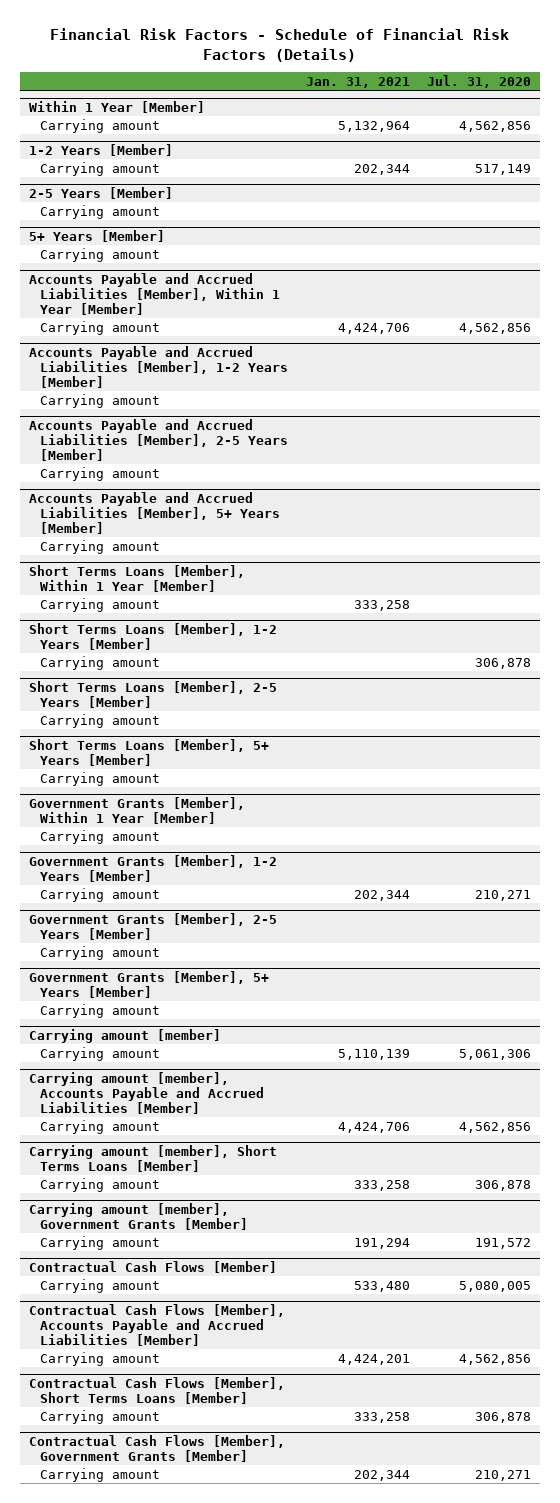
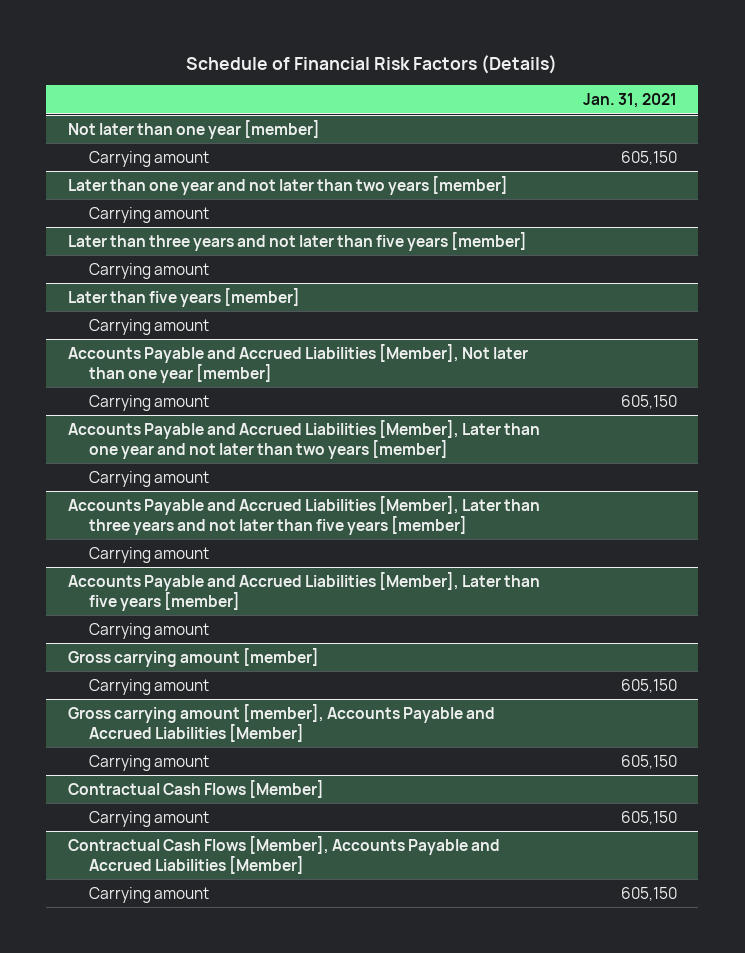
- Financial Risk Factors - Schedule of Financial Risk Factors (Details)
+ Schedule of Financial Risk Factors (Details)
- | Jan. 31, 2021 | Jul. 31, 2020
+ | Jan. 31, 2021
- Within 1 Year [Member]
- Carrying amount | 5,132,964 | 4,562,856
- 1-2 Years [Member]
- Carrying amount | 202,344 | 517,149
- 2-5 Years [Member]
- Carrying amount
- 5+ Years [Member]
- Carrying amount
- Accounts Payable and Accrued Liabilities [Member], Within 1 Year [Member]
- Carrying amount | 4,424,706 | 4,562,856
- Accounts Payable and Accrued Liabilities [Member], 1-2 Years [Member]
- Carrying amount
- Accounts Payable and Accrued Liabilities [Member], 2-5 Years [Member]
- Carrying amount
- Accounts Payable and Accrued Liabilities [Member], 5+ Years [Member]
- Carrying amount
- Short Terms Loans [Member], Within 1 Year [Member]
- Carrying amount | 333,258 |
- Short Terms Loans [Member], 1-2 Years [Member]
+ Not later than one year [member]
+ Carrying amount | 605,150
+ Later than one year and not later than two years [member]
- Short Terms Loans [Member], 2-5 Years [Member]
+ Later than three years and not later than five years [member]
- Short Terms Loans [Member], 5+ Years [Member]
+ Later than five years [member]
- Government Grants [Member], Within 1 Year [Member]
+ Accounts Payable and Accrued Liabilities [Member], Not later than one year [member]
+ Carrying amount | 605,150
+ Accounts Payable and Accrued Liabilities [Member], Later than one year and not later than two years [member]
- Government Grants [Member], 1-2 Years [Member]
- Carrying amount | 202,344 | 210,271
- Government Grants [Member], 2-5 Years [Member]
+ Accounts Payable and Accrued Liabilities [Member], Later than three years and not later than five years [member]
- Government Grants [Member], 5+ Years [Member]
+ Accounts Payable and Accrued Liabilities [Member], Later than five years [member]
- Carrying amount [member]
- Carrying amount | 5,110,139 | 5,061,306
- Carrying amount [member], Accounts Payable and Accrued Liabilities [Member]
- Carrying amount | 4,424,706 | 4,562,856
- Carrying amount [member], Short Terms Loans [Member]
- Carrying amount | 333,258 | 306,878
- Carrying amount [member], Government Grants [Member]
- Carrying amount | 191,294 | 191,572
+ Gross carrying amount [member]
+ Carrying amount | 605,150
+ Gross carrying amount [member], Accounts Payable and Accrued Liabilities [Member]
+ Carrying amount | 605,150
@ Contractual Cash Flows [Member]
- Carrying amount | 533,480 | 5,080,005
+ Carrying amount | 605,150
@ Contractual Cash Flows [Member], Accounts Payable and Accrued Liabilities [Member]
- Carrying amount | 4,424,201 | 4,562,856
- Contractual Cash Flows [Member], Short Terms Loans [Member]
- Carrying amount | 333,258 | 306,878
- Contractual Cash Flows [Member], Government Grants [Member]
- Carrying amount | 202,344 | 210,271
@ Contractual Cash Flows [Member], Accounts Payable and Accrued Liabilities [Member]
+ Carrying amount | 605,150

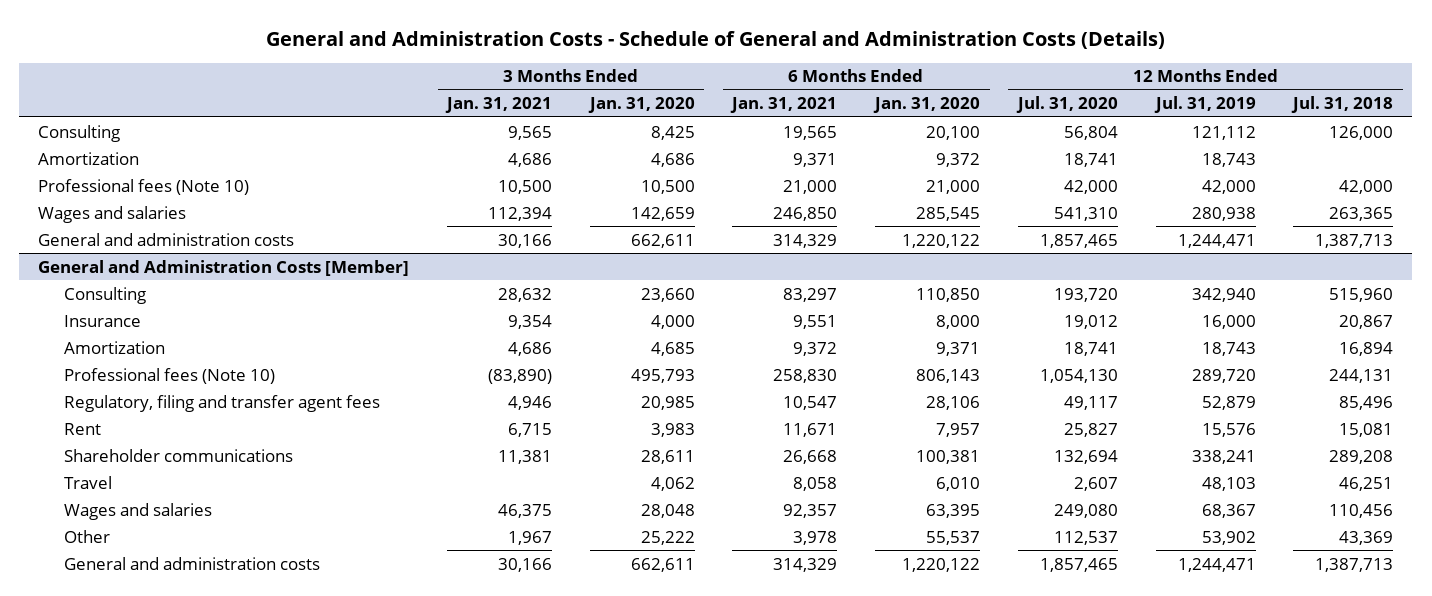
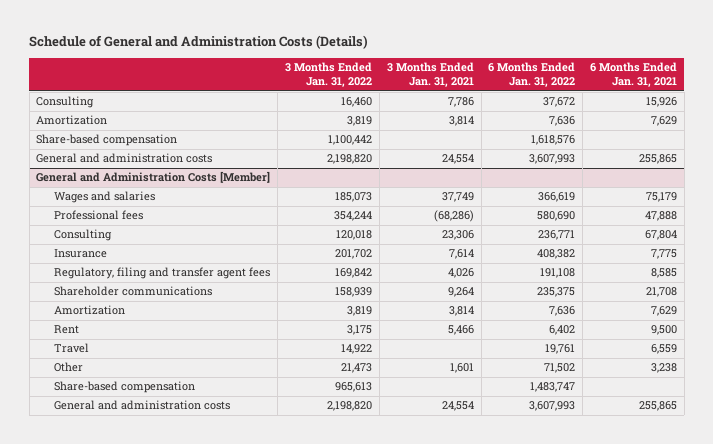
- General and Administration Costs - Schedule of General and Administration Costs (Details)
+ Schedule of General and Administration Costs (Details)
- | 3 Months Ended Jan. 31, 2021 | 3 Months Ended Jan. 31, 2020 | 6 Months Ended Jan. 31, 2021 | 6 Months Ended Jan. 31, 2020 | 12 Months Ended Jul. 31, 2020 | 12 Months Ended Jul. 31, 2019 | 12 Months Ended Jul. 31, 2018
+ | 3 Months Ended Jan. 31, 2022 | 3 Months Ended Jan. 31, 2021 | 6 Months Ended Jan. 31, 2022 | 6 Months Ended Jan. 31, 2021
- Consulting | 9,565 | 8,425 | 19,565 | 20,100 | 56,804 | 121,112 | 126,000
- Amortization | 4,686 | 4,686 | 9,371 | 9,372 | 18,741 | 18,743 |
- Professional fees (Note 10) | 10,500 | 10,500 | 21,000 | 21,000 | 42,000 | 42,000 | 42,000
- Wages and salaries | 112,394 | 142,659 | 246,850 | 285,545 | 541,310 | 280,938 | 263,365
- General and administration costs | 30,166 | 662,611 | 314,329 | 1,220,122 | 1,857,465 | 1,244,471 | 1,387,713
+ Consulting | 16,460 | 7,786 | 37,672 | 15,926
+ Amortization | 3,819 | 3,814 | 7,636 | 7,629
+ Share-based compensation | 1,100,442 | | 1,618,576 |
+ General and administration costs | 2,198,820 | 24,554 | 3,607,993 | 255,865
@ General and Administration Costs [Member]
- Consulting | 28,632 | 23,660 | 83,297 | 110,850 | 193,720 | 342,940 | 515,960
- Insurance | 9,354 | 4,000 | 9,551 | 8,000 | 19,012 | 16,000 | 20,867
- Amortization | 4,686 | 4,685 | 9,372 | 9,371 | 18,741 | 18,743 | 16,894
- Professional fees (Note 10) | (83,890) | 495,793 | 258,830 | 806,143 | 1,054,130 | 289,720 | 244,131
- Regulatory, filing and transfer agent fees | 4,946 | 20,985 | 10,547 | 28,106 | 49,117 | 52,879 | 85,496
- Rent | 6,715 | 3,983 | 11,671 | 7,957 | 25,827 | 15,576 | 15,081
- Shareholder communications | 11,381 | 28,611 | 26,668 | 100,381 | 132,694 | 338,241 | 289,208
- Travel | | 4,062 | 8,058 | 6,010 | 2,607 | 48,103 | 46,251
- Wages and salaries | 46,375 | 28,048 | 92,357 | 63,395 | 249,080 | 68,367 | 110,456
- Other | 1,967 | 25,222 | 3,978 | 55,537 | 112,537 | 53,902 | 43,369
- General and administration costs | 30,166 | 662,611 | 314,329 | 1,220,122 | 1,857,465 | 1,244,471 | 1,387,713
+ Wages and salaries | 185,073 | 37,749 | 366,619 | 75,179
+ Professional fees | 354,244 | (68,286) | 580,690 | 47,888
+ Consulting | 120,018 | 23,306 | 236,771 | 67,804
+ Insurance | 201,702 | 7,614 | 408,382 | 7,775
+ Regulatory, filing and transfer agent fees | 169,842 | 4,026 | 191,108 | 8,585
+ Shareholder communications | 158,939 | 9,264 | 235,375 | 21,708
+ Amortization | 3,819 | 3,814 | 7,636 | 7,629
+ Rent | 3,175 | 5,466 | 6,402 | 9,500
+ Travel | 14,922 | | 19,761 | 6,559
+ Other | 21,473 | 1,601 | 71,502 | 3,238
+ Share-based compensation | 965,613 | | 1,483,747 |
+ General and administration costs | 2,198,820 | 24,554 | 3,607,993 | 255,865

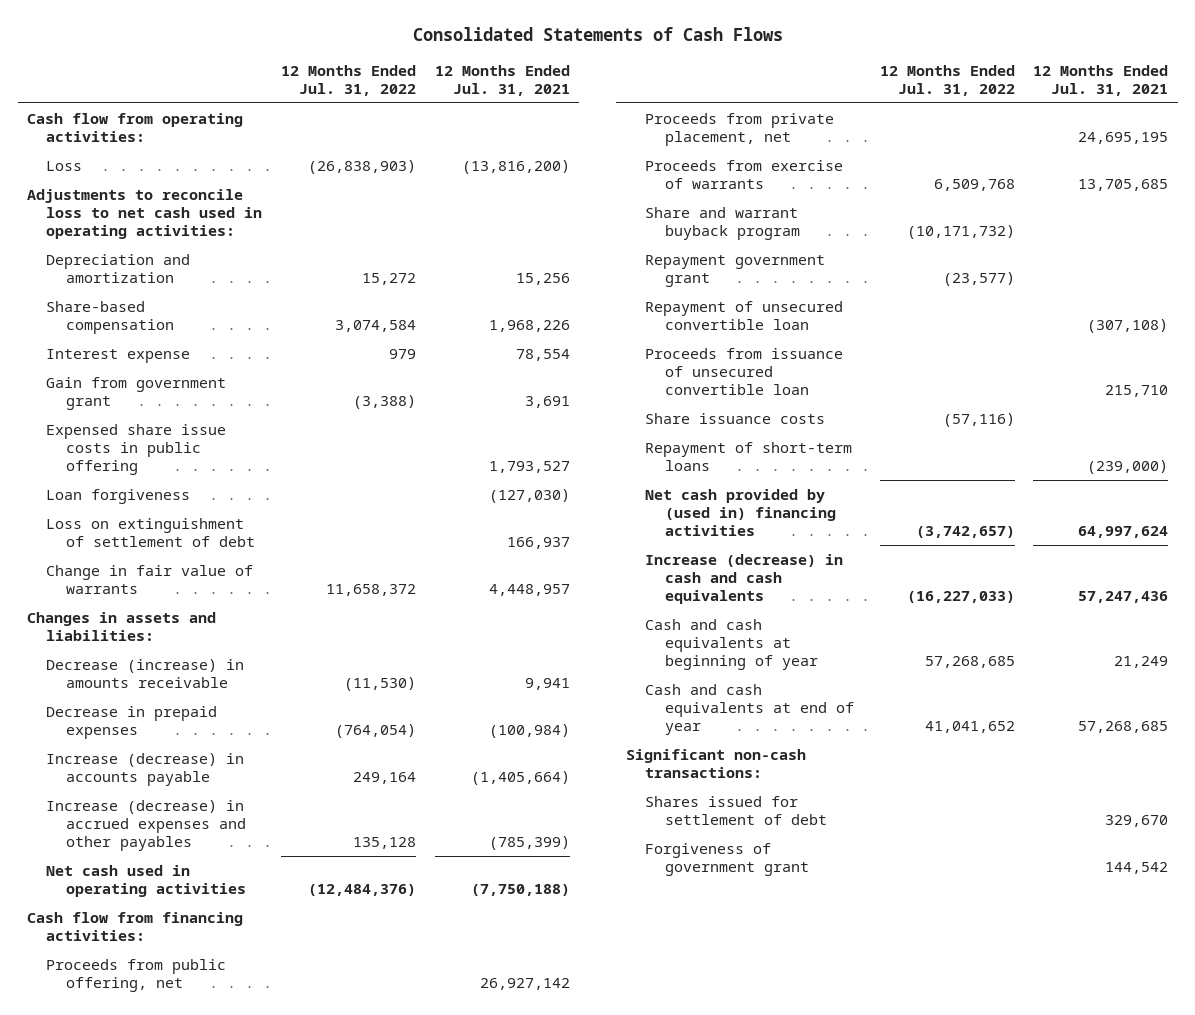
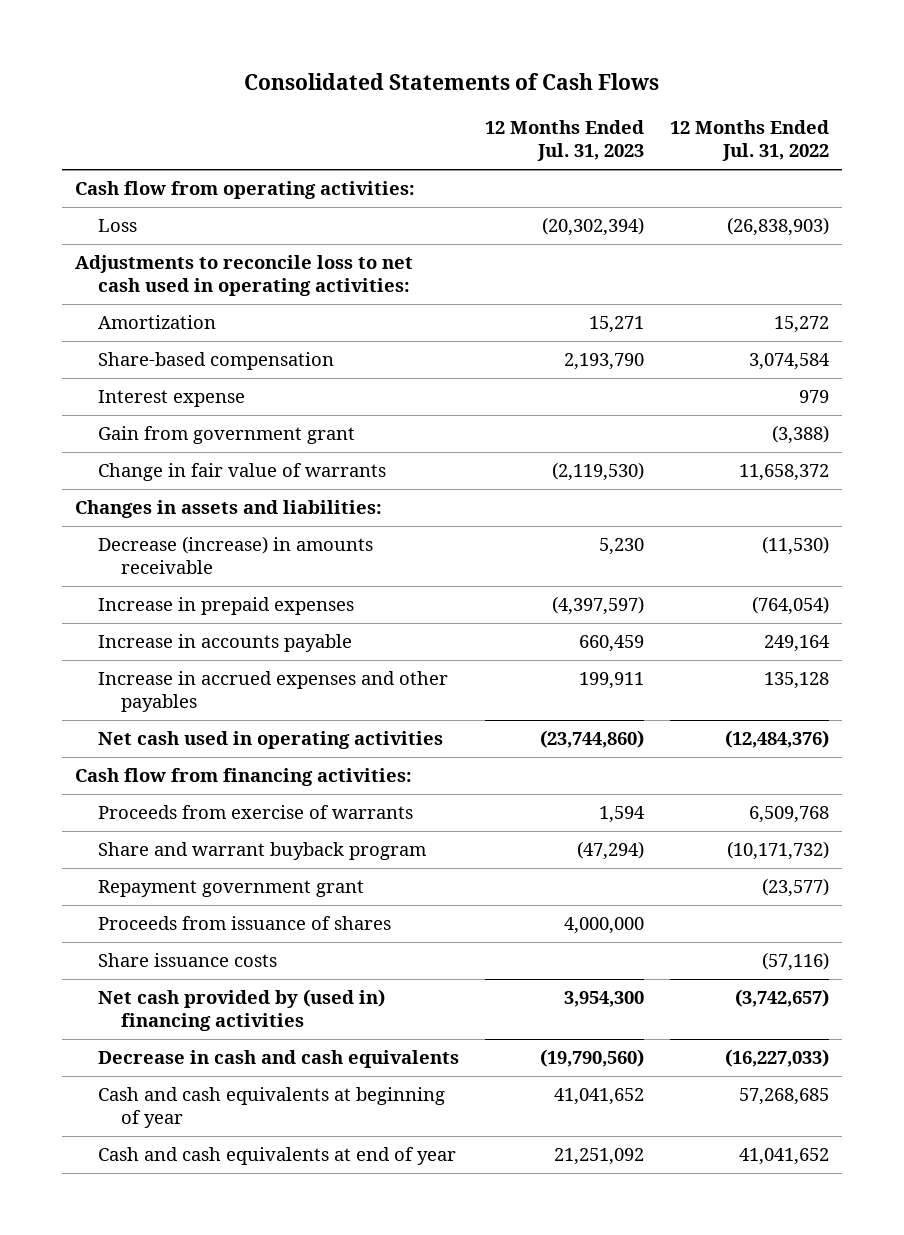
- | 12 Months Ended Jul. 31, 2022 | 12 Months Ended Jul. 31, 2021
+ | 12 Months Ended Jul. 31, 2023 | 12 Months Ended Jul. 31, 2022
- Depreciation and amortization | 15,272 | 15,256
+ Amortization | 15,271 | 15,272
- Expensed share issue costs in public offering | | 1,793,527
- Loan forgiveness | | (127,030)
- Loss on extinguishment of settlement of debt | | 166,937
- Decrease in prepaid expenses | (764,054) | (100,984)
- Increase (decrease) in accounts payable | 249,164 | (1,405,664)
- Increase (decrease) in accrued expenses and other payables | 135,128 | (785,399)
+ Increase in prepaid expenses | (4,397,597) | (764,054)
+ Increase in accounts payable | 660,459 | 249,164
+ Increase in accrued expenses and other payables | 199,911 | 135,128
- Proceeds from public offering, net | | 26,927,142
- Proceeds from private placement, net | | 24,695,195
- Repayment of unsecured convertible loan | | (307,108)
- Proceeds from issuance of unsecured convertible loan | | 215,710
+ Proceeds from issuance of shares | 4,000,000 |
- Repayment of short-term loans | | (239,000)
- Increase (decrease) in cash and cash equivalents | (16,227,033) | 57,247,436
+ Decrease in cash and cash equivalents | (19,790,560) | (16,227,033)
- Significant non-cash transactions:
- Shares issued for settlement of debt | | 329,670
- Forgiveness of government grant | | 144,542

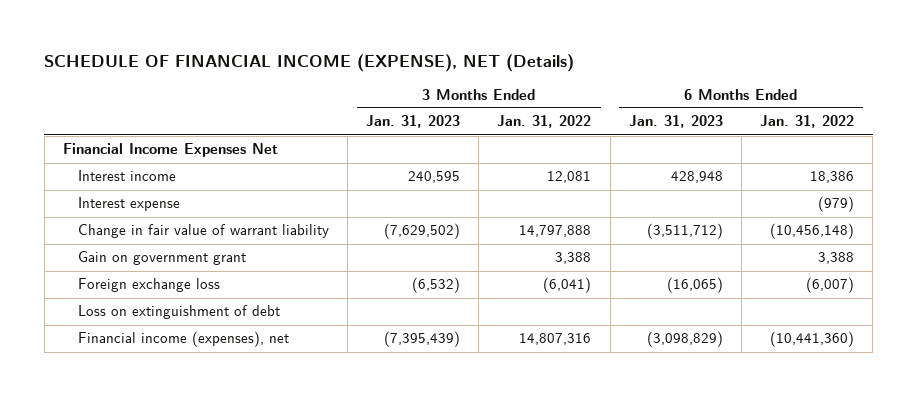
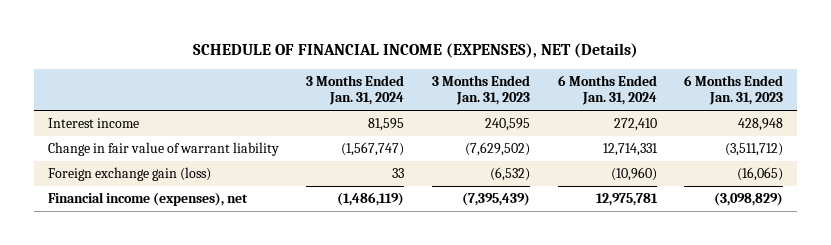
- SCHEDULE OF FINANCIAL INCOME (EXPENSE), NET (Details)
+ SCHEDULE OF FINANCIAL INCOME (EXPENSES), NET (Details)
- | 3 Months Ended Jan. 31, 2023 | 3 Months Ended Jan. 31, 2022 | 6 Months Ended Jan. 31, 2023 | 6 Months Ended Jan. 31, 2022
+ | 3 Months Ended Jan. 31, 2024 | 3 Months Ended Jan. 31, 2023 | 6 Months Ended Jan. 31, 2024 | 6 Months Ended Jan. 31, 2023
- Financial Income Expenses Net
- Interest expense | | | | (979)
- Gain on government grant | | 3,388 | | 3,388
- Foreign exchange loss | (6,532) | (6,041) | (16,065) | (6,007)
- Loss on extinguishment of debt
+ Foreign exchange gain (loss) | 33 | (6,532) | (10,960) | (16,065)

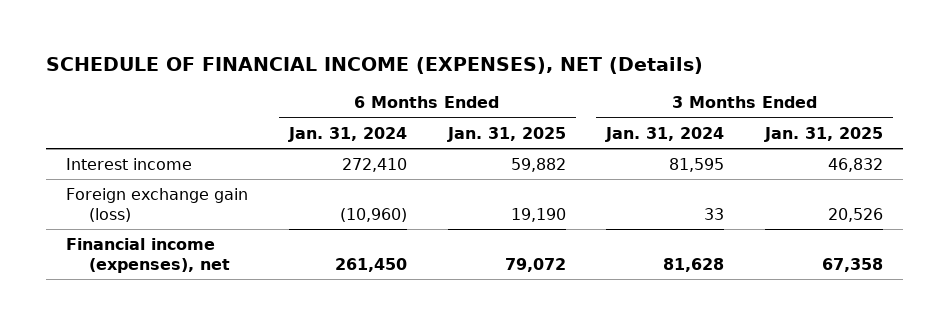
- | 3 Months Ended Jan. 31, 2024 | 3 Months Ended Jan. 31, 2023 | 6 Months Ended Jan. 31, 2024 | 6 Months Ended Jan. 31, 2023
+ | 6 Months Ended Jan. 31, 2024 | 6 Months Ended Jan. 31, 2025 | 3 Months Ended Jan. 31, 2024 | 3 Months Ended Jan. 31, 2025
- Change in fair value of warrant liability | (1,567,747) | (7,629,502) | 12,714,331 | (3,511,712)
- Financial income (expenses), net | (1,486,119) | (7,395,439) | 12,975,781 | (3,098,829)
+ Financial income (expenses), net | 261,450 | 79,072 | 81,628 | 67,358

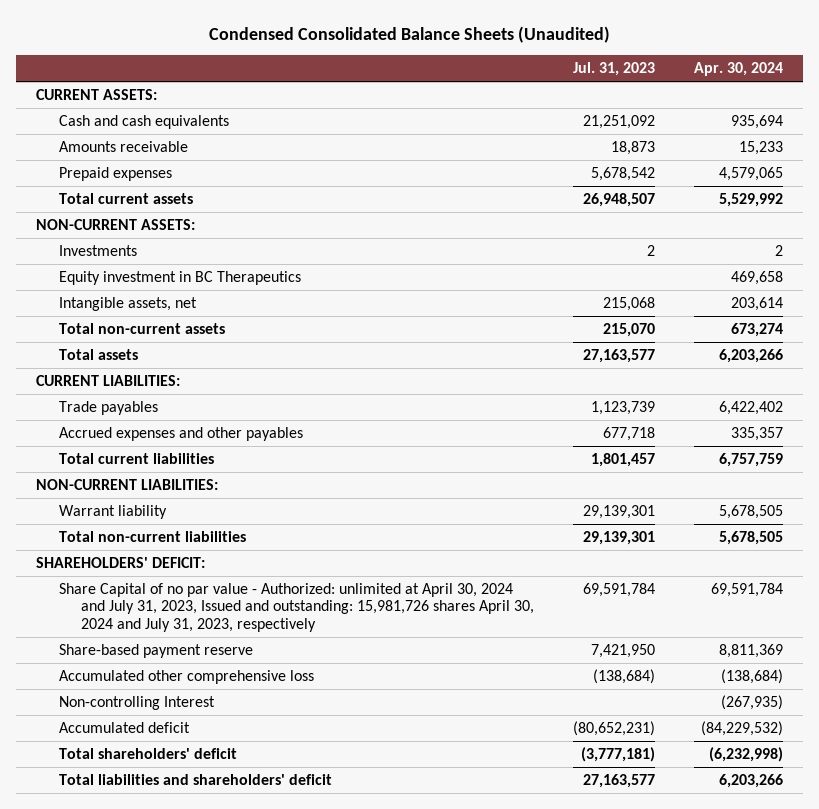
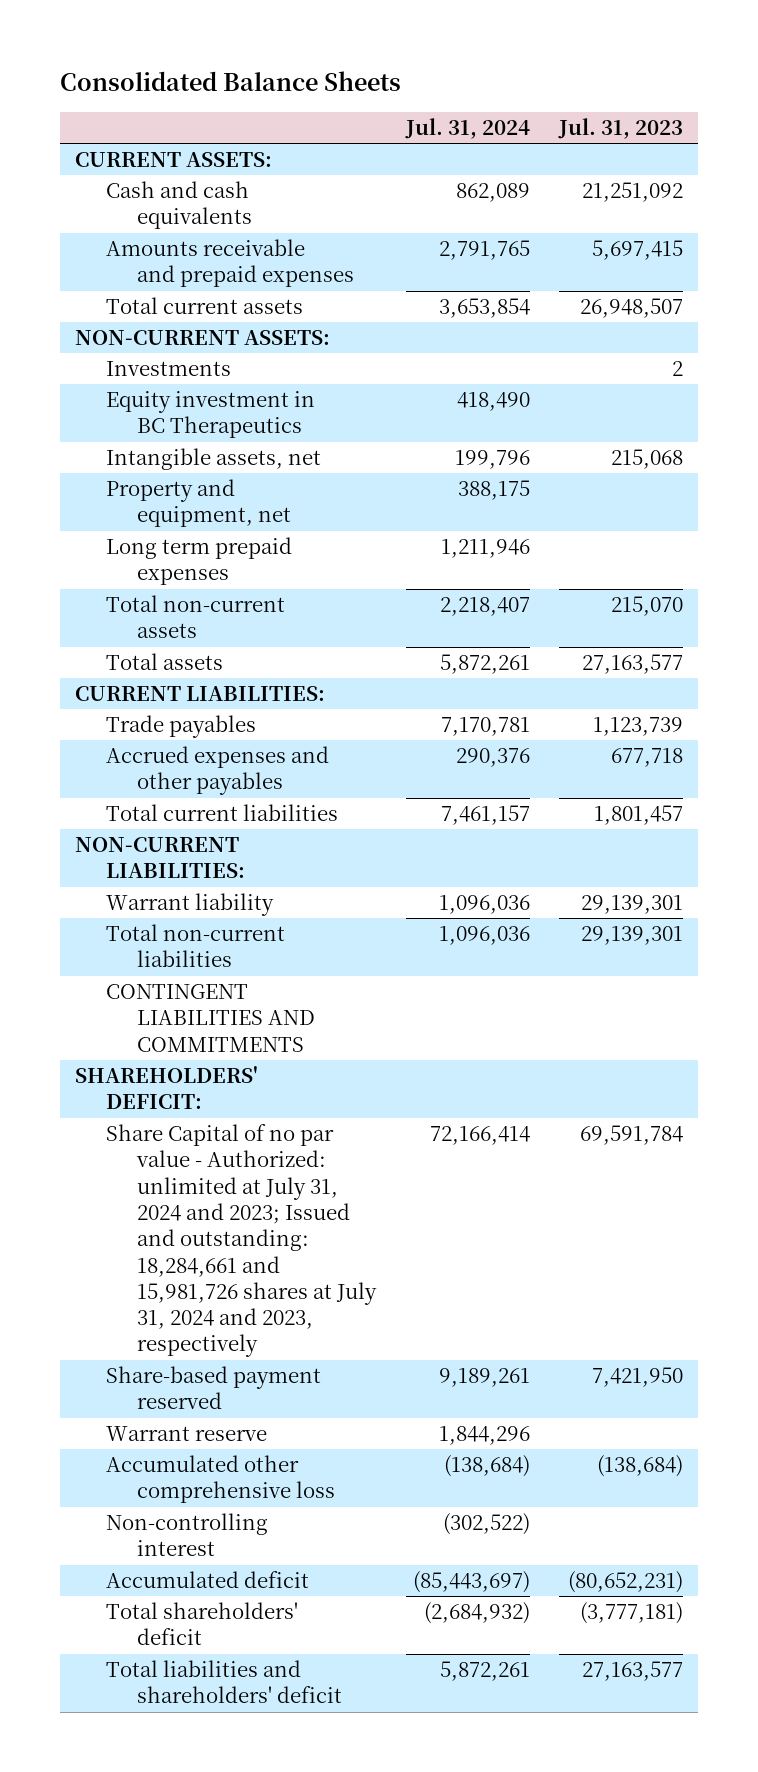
- Condensed Consolidated Balance Sheets (Unaudited)
+ Consolidated Balance Sheets
- | Jul. 31, 2023 | Apr. 30, 2024
+ | Jul. 31, 2024 | Jul. 31, 2023
- Amounts receivable | 18,873 | 15,233
- Prepaid expenses | 5,678,542 | 4,579,065
+ Amounts receivable and prepaid expenses | 2,791,765 | 5,697,415
+ Property and equipment, net | 388,175 |
+ Long term prepaid expenses | 1,211,946 |
+ CONTINGENT LIABILITIES AND COMMITMENTS
- Share Capital of no par value - Authorized: unlimited at April 30, 2024 and July 31, 2023, Issued and outstanding: 15,981,726 shares April 30, 2024 and July 31, 2023, respectively | 69,591,784 | 69,591,784
- Share-based payment reserve | 7,421,950 | 8,811,369
+ Share Capital of no par value - Authorized: unlimited at July 31, 2024 and 2023; Issued and outstanding: 18,284,661 and 15,981,726 shares at July 31, 2024 and 2023, respectively | 72,166,414 | 69,591,784
+ Share-based payment reserved | 9,189,261 | 7,421,950
+ Warrant reserve | 1,844,296 |
- Non-controlling Interest | | (267,935)
+ Non-controlling interest | (302,522) |

